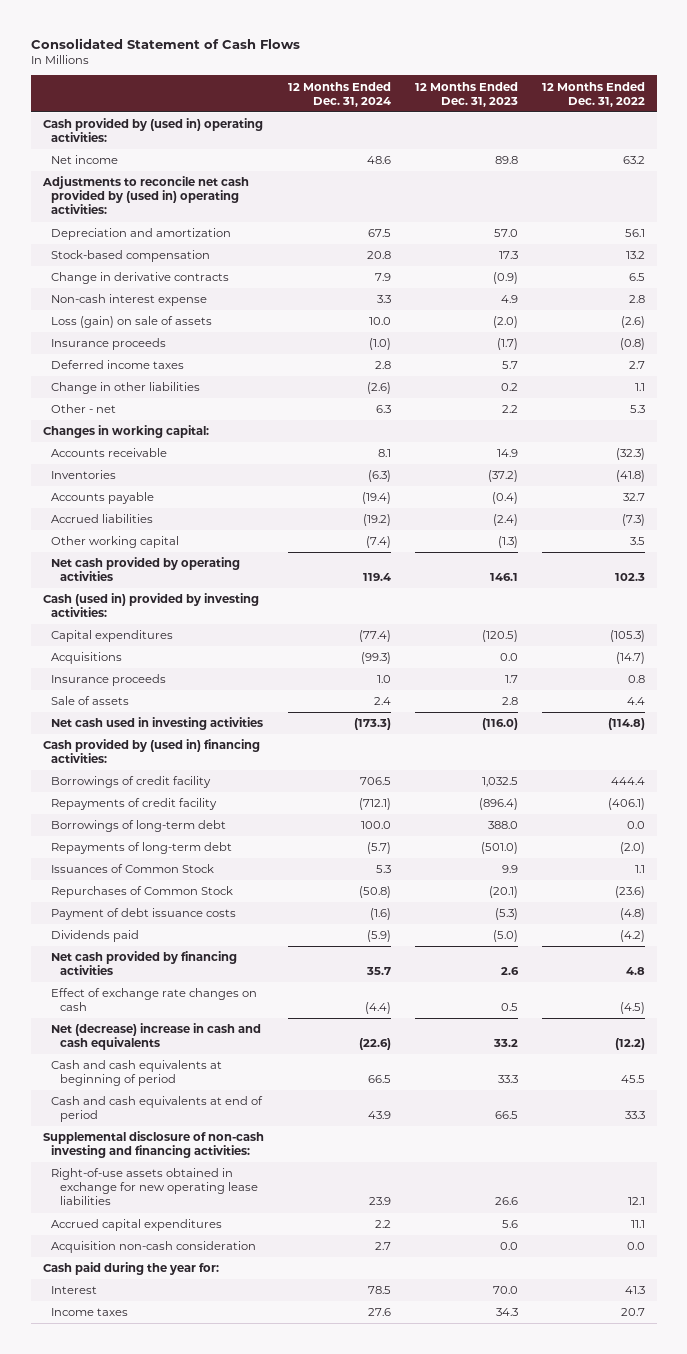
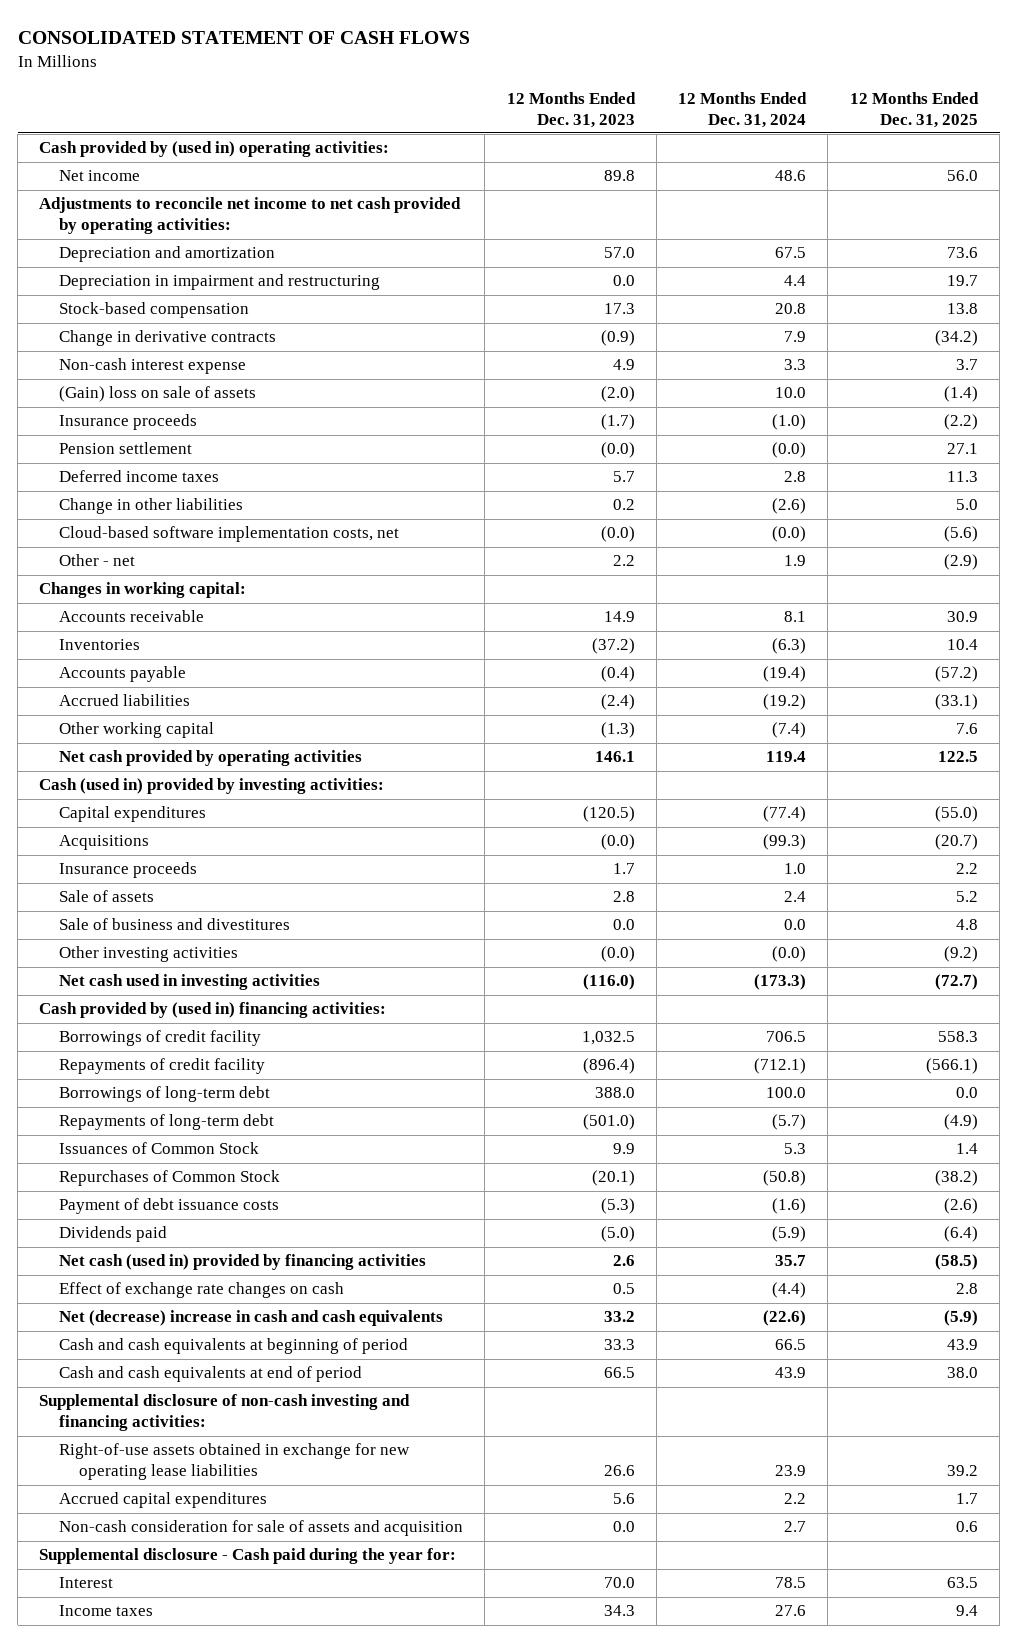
- Consolidated Statement of Cash Flows
+ CONSOLIDATED STATEMENT OF CASH FLOWS
- | 12 Months Ended Dec. 31, 2024 | 12 Months Ended Dec. 31, 2023 | 12 Months Ended Dec. 31, 2022
+ | 12 Months Ended Dec. 31, 2023 | 12 Months Ended Dec. 31, 2024 | 12 Months Ended Dec. 31, 2025
- Adjustments to reconcile net cash provided by (used in) operating activities:
+ Adjustments to reconcile net income to net cash provided by operating activities:
+ Depreciation in impairment and restructuring | 0.0 | 4.4 | 19.7
- Loss (gain) on sale of assets | 10.0 | (2.0) | (2.6)
+ (Gain) loss on sale of assets | (2.0) | 10.0 | (1.4)
+ Pension settlement | (0.0) | (0.0) | 27.1
- Other - net | 6.3 | 2.2 | 5.3
+ Cloud-based software implementation costs, net | (0.0) | (0.0) | (5.6)
+ Other - net | 2.2 | 1.9 | (2.9)
- Acquisitions | (99.3) | 0.0 | (14.7)
+ Acquisitions | (0.0) | (99.3) | (20.7)
+ Sale of business and divestitures | 0.0 | 0.0 | 4.8
+ Other investing activities | (0.0) | (0.0) | (9.2)
- Net cash provided by financing activities | 35.7 | 2.6 | 4.8
+ Net cash (used in) provided by financing activities | 2.6 | 35.7 | (58.5)
- Acquisition non-cash consideration | 2.7 | 0.0 | 0.0
- Cash paid during the year for:
+ Non-cash consideration for sale of assets and acquisition | 0.0 | 2.7 | 0.6
+ Supplemental disclosure - Cash paid during the year for:

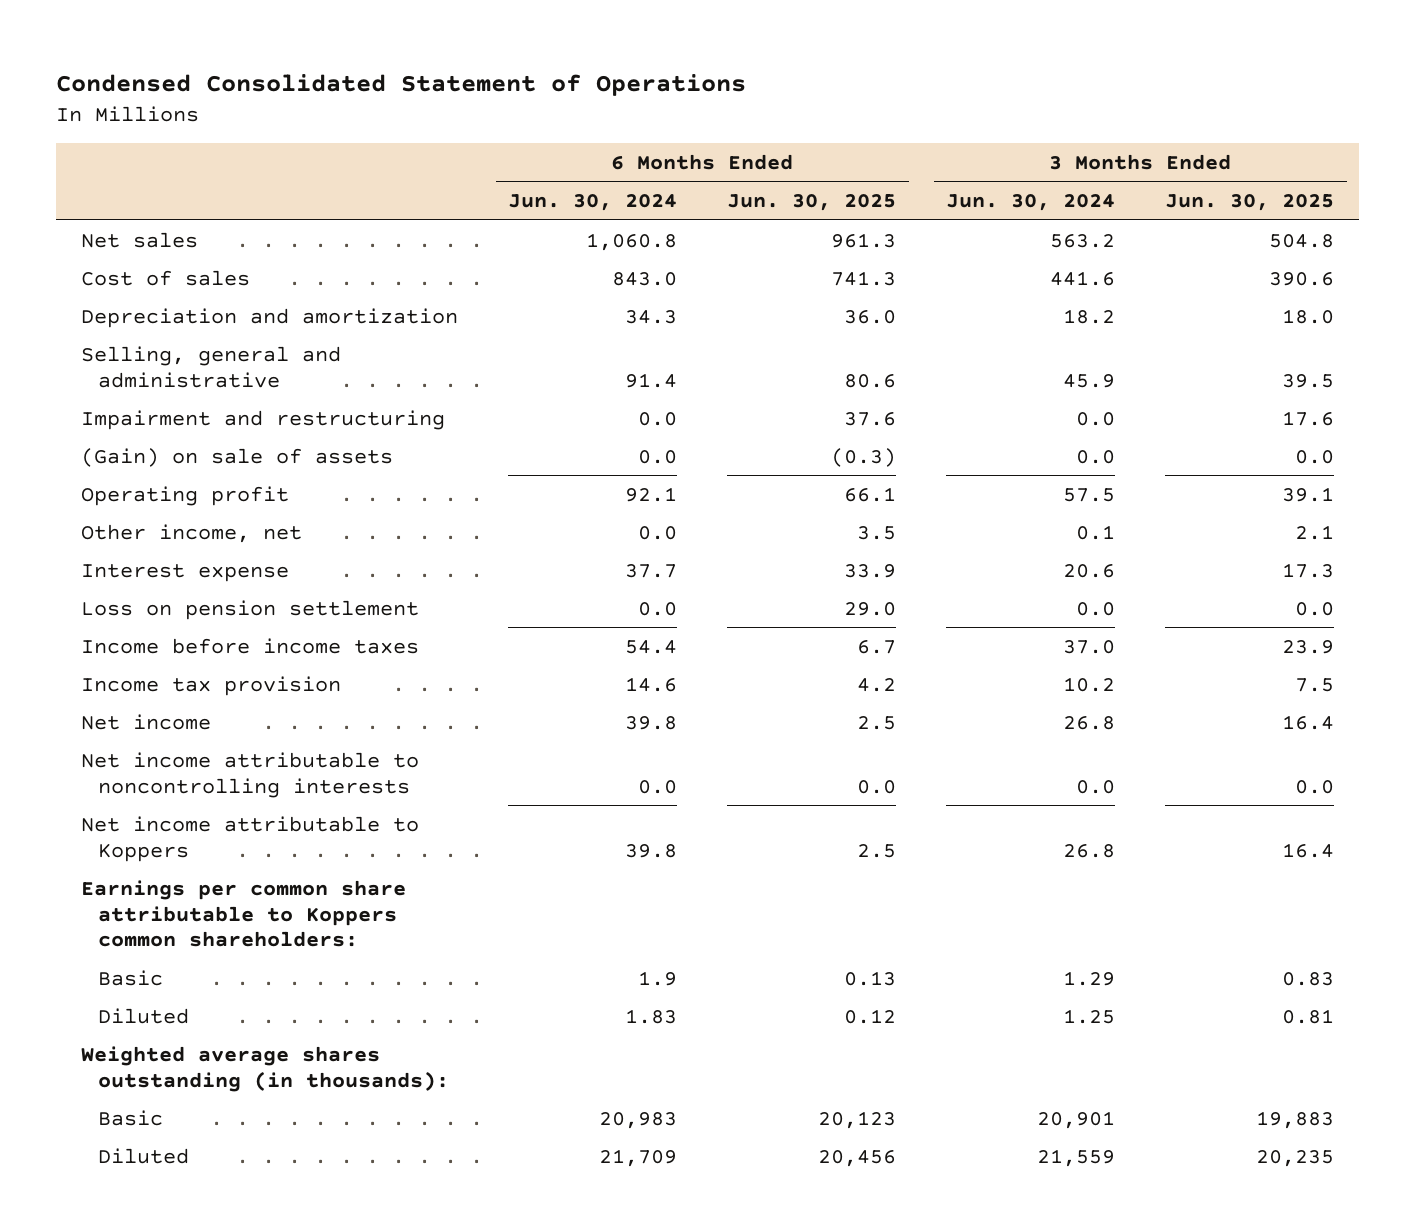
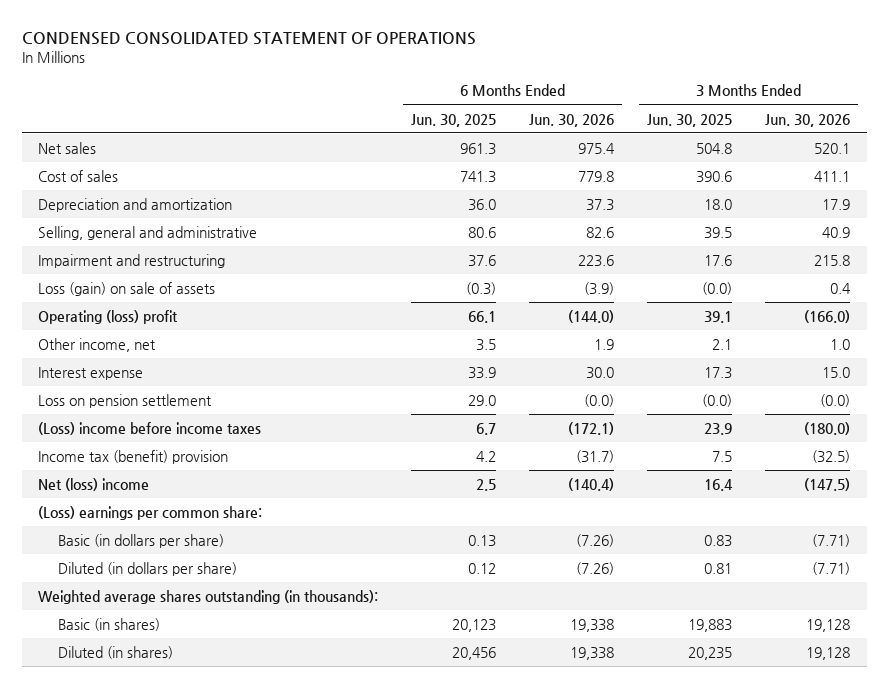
- Condensed Consolidated Statement of Operations
+ CONDENSED CONSOLIDATED STATEMENT OF OPERATIONS
- | 6 Months Ended Jun. 30, 2024 | 6 Months Ended Jun. 30, 2025 | 3 Months Ended Jun. 30, 2024 | 3 Months Ended Jun. 30, 2025
+ | 6 Months Ended Jun. 30, 2025 | 6 Months Ended Jun. 30, 2026 | 3 Months Ended Jun. 30, 2025 | 3 Months Ended Jun. 30, 2026
- (Gain) on sale of assets | 0.0 | (0.3) | 0.0 | 0.0
- Operating profit | 92.1 | 66.1 | 57.5 | 39.1
+ Loss (gain) on sale of assets | (0.3) | (3.9) | (0.0) | 0.4
+ Operating (loss) profit | 66.1 | (144.0) | 39.1 | (166.0)
- Loss on pension settlement | 0.0 | 29.0 | 0.0 | 0.0
- Income before income taxes | 54.4 | 6.7 | 37.0 | 23.9
- Income tax provision | 14.6 | 4.2 | 10.2 | 7.5
- Net income | 39.8 | 2.5 | 26.8 | 16.4
- Net income attributable to noncontrolling interests | 0.0 | 0.0 | 0.0 | 0.0
- Net income attributable to Koppers | 39.8 | 2.5 | 26.8 | 16.4
- Earnings per common share attributable to Koppers common shareholders:
- Basic | 1.9 | 0.13 | 1.29 | 0.83
- Diluted | 1.83 | 0.12 | 1.25 | 0.81
+ Loss on pension settlement | 29.0 | (0.0) | (0.0) | (0.0)
+ (Loss) income before income taxes | 6.7 | (172.1) | 23.9 | (180.0)
+ Income tax (benefit) provision | 4.2 | (31.7) | 7.5 | (32.5)
+ Net (loss) income | 2.5 | (140.4) | 16.4 | (147.5)
+ (Loss) earnings per common share:
+ Basic (in dollars per share) | 0.13 | (7.26) | 0.83 | (7.71)
+ Diluted (in dollars per share) | 0.12 | (7.26) | 0.81 | (7.71)
- Basic | 20,983 | 20,123 | 20,901 | 19,883
- Diluted | 21,709 | 20,456 | 21,559 | 20,235
+ Basic (in shares) | 20,123 | 19,338 | 19,883 | 19,128
+ Diluted (in shares) | 20,456 | 19,338 | 20,235 | 19,128

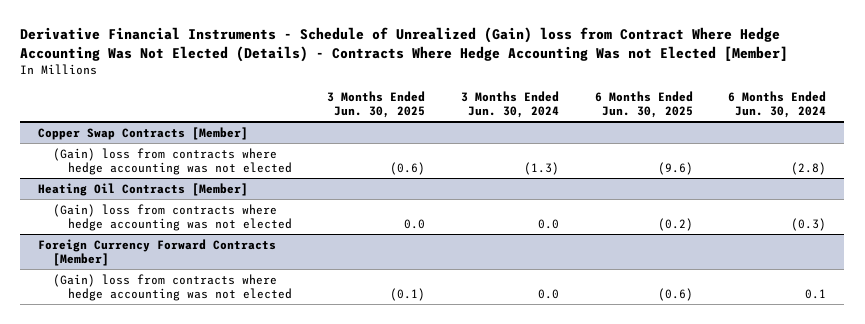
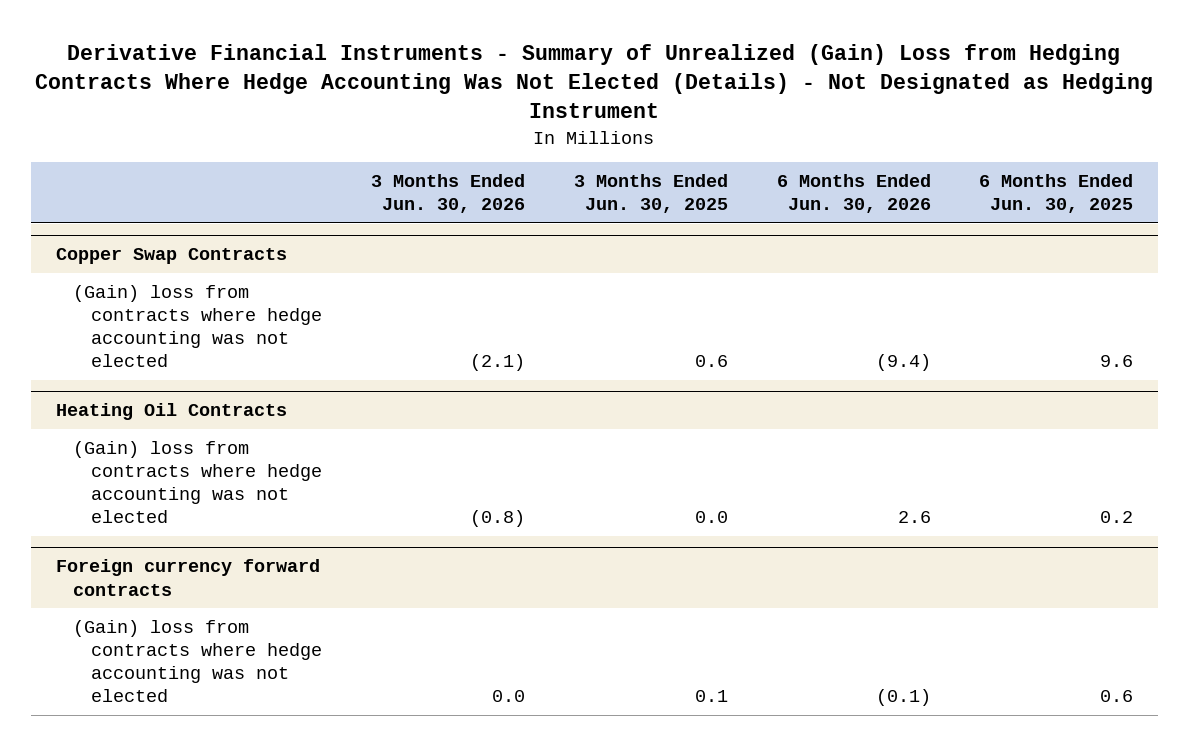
- Derivative Financial Instruments - Schedule of Unrealized (Gain) loss from Contract Where Hedge Accounting Was Not Elected (Details) - Contracts Where Hedge Accounting Was not Elected [Member]
+ Derivative Financial Instruments - Summary of Unrealized (Gain) Loss from Hedging Contracts Where Hedge Accounting Was Not Elected (Details) - Not Designated as Hedging Instrument
- | 3 Months Ended Jun. 30, 2025 | 3 Months Ended Jun. 30, 2024 | 6 Months Ended Jun. 30, 2025 | 6 Months Ended Jun. 30, 2024
+ | 3 Months Ended Jun. 30, 2026 | 3 Months Ended Jun. 30, 2025 | 6 Months Ended Jun. 30, 2026 | 6 Months Ended Jun. 30, 2025
- Copper Swap Contracts [Member]
- (Gain) loss from contracts where hedge accounting was not elected | (0.6) | (1.3) | (9.6) | (2.8)
- Heating Oil Contracts [Member]
- (Gain) loss from contracts where hedge accounting was not elected | 0.0 | 0.0 | (0.2) | (0.3)
- Foreign Currency Forward Contracts [Member]
- (Gain) loss from contracts where hedge accounting was not elected | (0.1) | 0.0 | (0.6) | 0.1
+ Copper Swap Contracts
+ (Gain) loss from contracts where hedge accounting was not elected | (2.1) | 0.6 | (9.4) | 9.6
+ Heating Oil Contracts
+ (Gain) loss from contracts where hedge accounting was not elected | (0.8) | 0.0 | 2.6 | 0.2
+ Foreign currency forward contracts
+ (Gain) loss from contracts where hedge accounting was not elected | 0.0 | 0.1 | (0.1) | 0.6

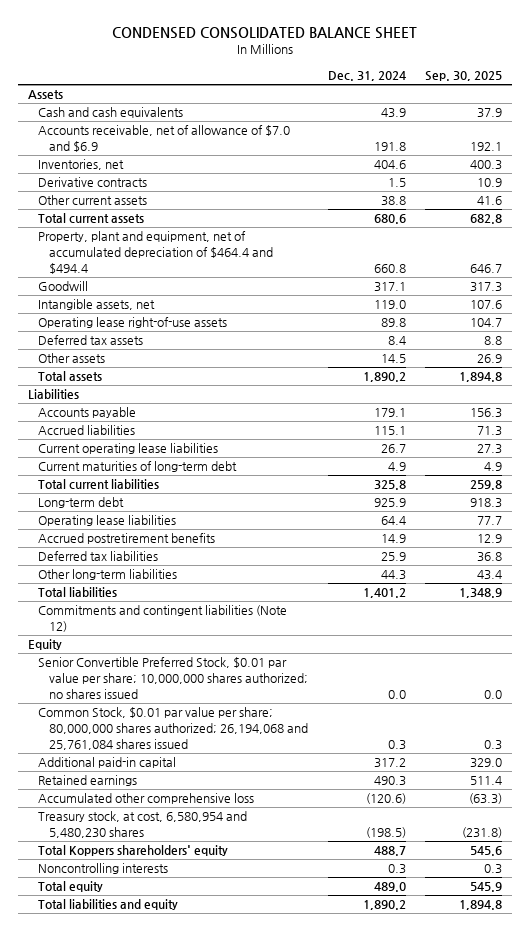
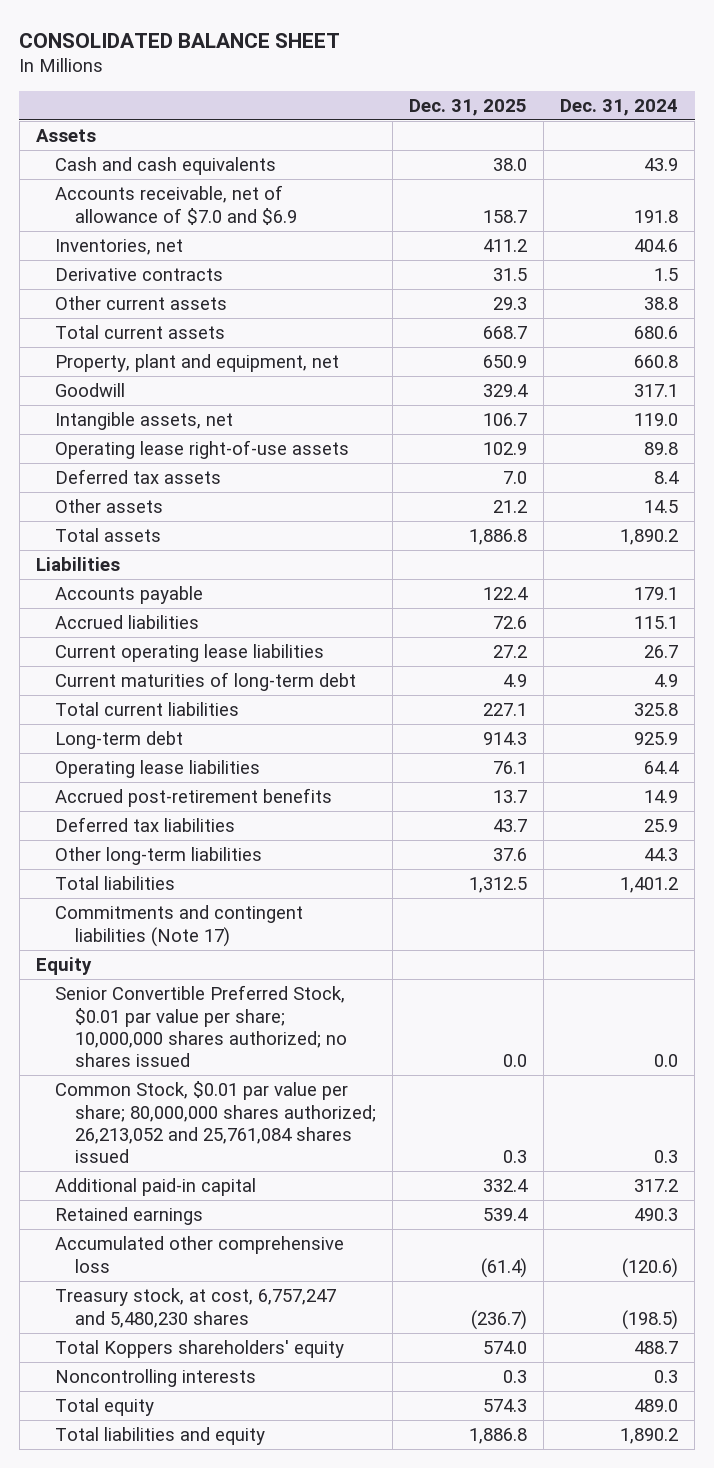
- CONDENSED CONSOLIDATED BALANCE SHEET
+ CONSOLIDATED BALANCE SHEET
- | Dec. 31, 2024 | Sep. 30, 2025
+ | Dec. 31, 2025 | Dec. 31, 2024
- Property, plant and equipment, net of accumulated depreciation of $464.4 and $494.4 | 660.8 | 646.7
+ Property, plant and equipment, net | 650.9 | 660.8
- Accrued postretirement benefits | 14.9 | 12.9
+ Accrued post-retirement benefits | 13.7 | 14.9
- Commitments and contingent liabilities (Note 12)
+ Commitments and contingent liabilities (Note 17)
- Common Stock, $0.01 par value per share; 80,000,000 shares authorized; 26,194,068 and 25,761,084 shares issued | 0.3 | 0.3
+ Common Stock, $0.01 par value per share; 80,000,000 shares authorized; 26,213,052 and 25,761,084 shares issued | 0.3 | 0.3
- Treasury stock, at cost, 6,580,954 and 5,480,230 shares | (198.5) | (231.8)
+ Treasury stock, at cost, 6,757,247 and 5,480,230 shares | (236.7) | (198.5)

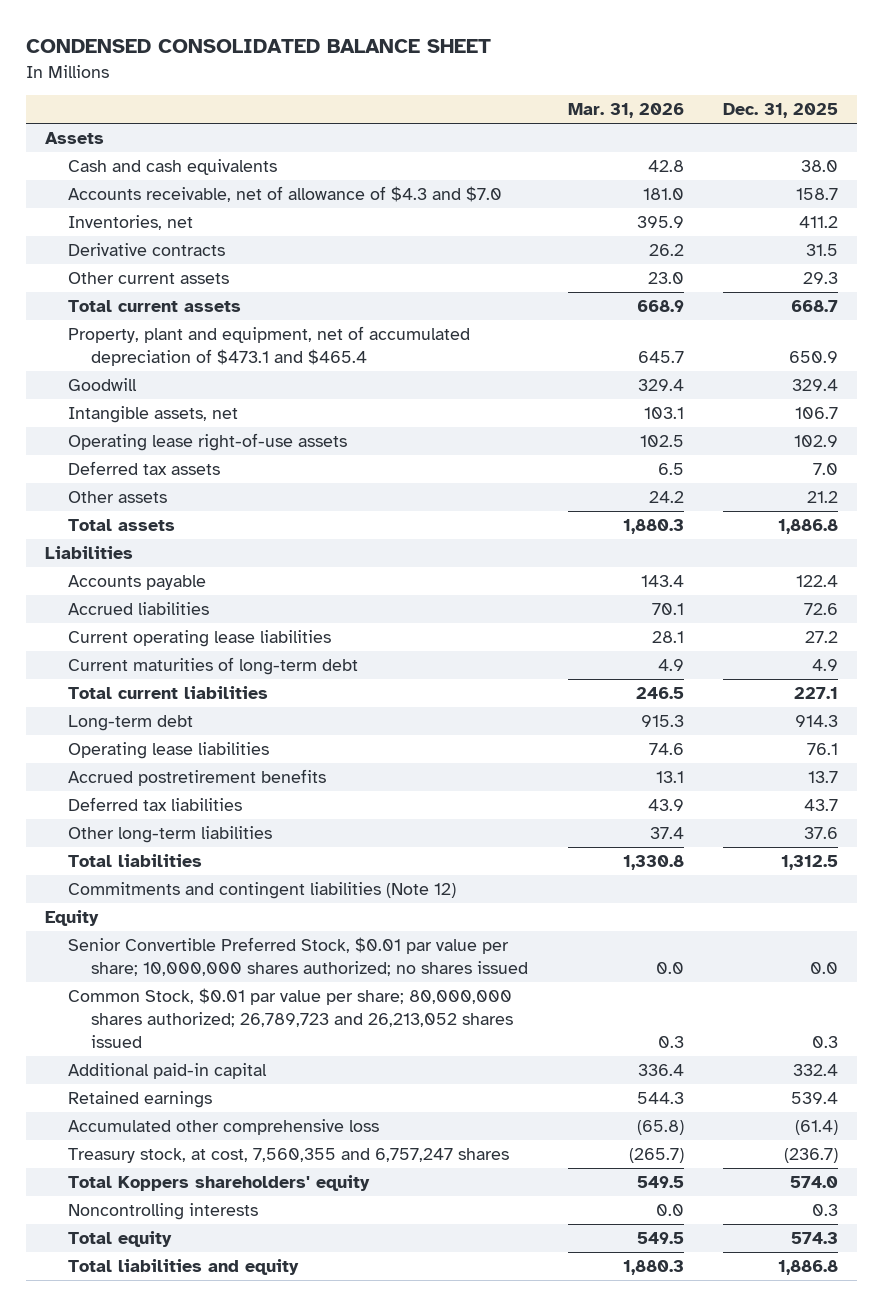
- CONSOLIDATED BALANCE SHEET
+ CONDENSED CONSOLIDATED BALANCE SHEET
- | Dec. 31, 2025 | Dec. 31, 2024
+ | Mar. 31, 2026 | Dec. 31, 2025
- Accounts receivable, net of allowance of $7.0 and $6.9 | 158.7 | 191.8
+ Accounts receivable, net of allowance of $4.3 and $7.0 | 181.0 | 158.7
- Property, plant and equipment, net | 650.9 | 660.8
+ Property, plant and equipment, net of accumulated depreciation of $473.1 and $465.4 | 645.7 | 650.9
- Accrued post-retirement benefits | 13.7 | 14.9
+ Accrued postretirement benefits | 13.1 | 13.7
- Commitments and contingent liabilities (Note 17)
+ Commitments and contingent liabilities (Note 12)
- Common Stock, $0.01 par value per share; 80,000,000 shares authorized; 26,213,052 and 25,761,084 shares issued | 0.3 | 0.3
+ Common Stock, $0.01 par value per share; 80,000,000 shares authorized; 26,789,723 and 26,213,052 shares issued | 0.3 | 0.3
- Treasury stock, at cost, 6,757,247 and 5,480,230 shares | (236.7) | (198.5)
+ Treasury stock, at cost, 7,560,355 and 6,757,247 shares | (265.7) | (236.7)

